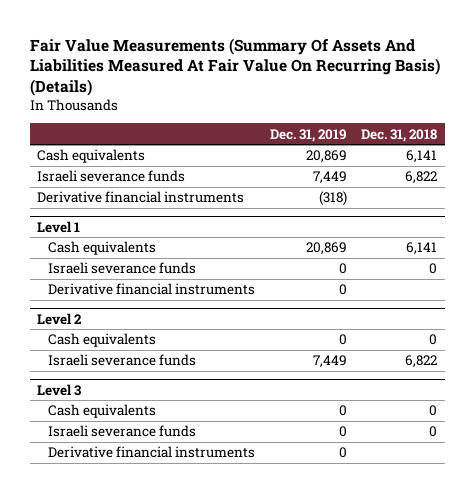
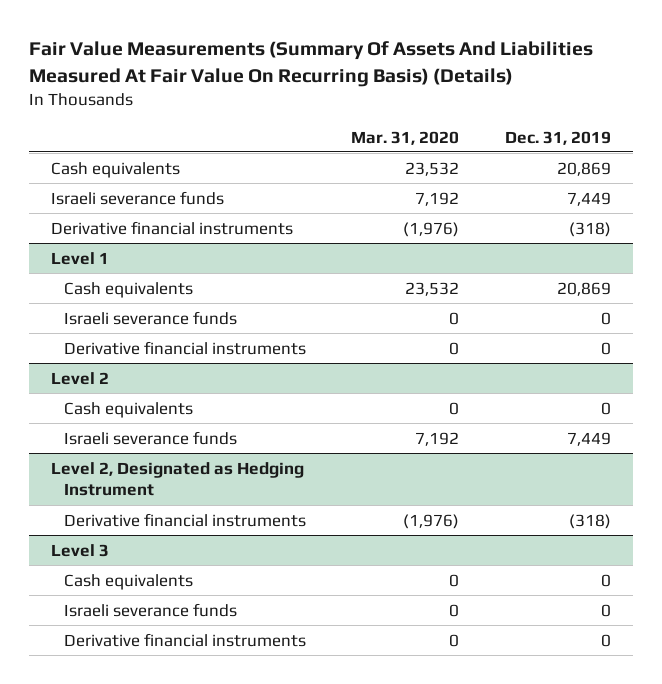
- | Dec. 31, 2019 | Dec. 31, 2018
+ | Mar. 31, 2020 | Dec. 31, 2019
+ Level 2, Designated as Hedging Instrument
+ Derivative financial instruments | (1,976) | (318)

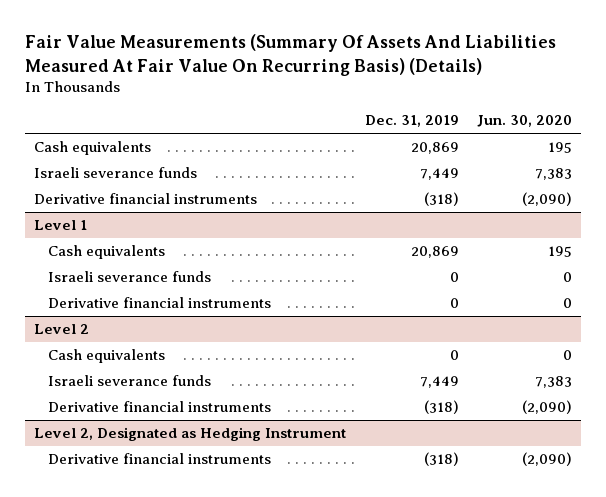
- | Mar. 31, 2020 | Dec. 31, 2019
+ | Dec. 31, 2019 | Jun. 30, 2020
@ Level 2
+ Derivative financial instruments | (318) | (2,090)
- Level 3
- Cash equivalents | 0 | 0
- Israeli severance funds | 0 | 0
- Derivative financial instruments | 0 | 0

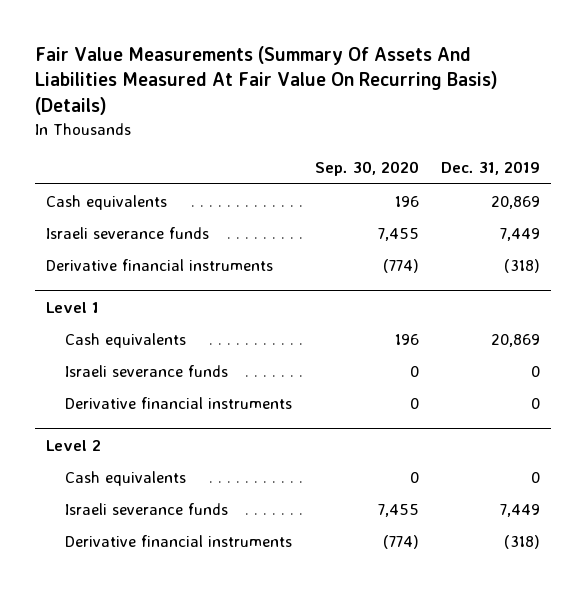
- | Dec. 31, 2019 | Jun. 30, 2020
+ | Sep. 30, 2020 | Dec. 31, 2019
- Level 2, Designated as Hedging Instrument
- Derivative financial instruments | (318) | (2,090)

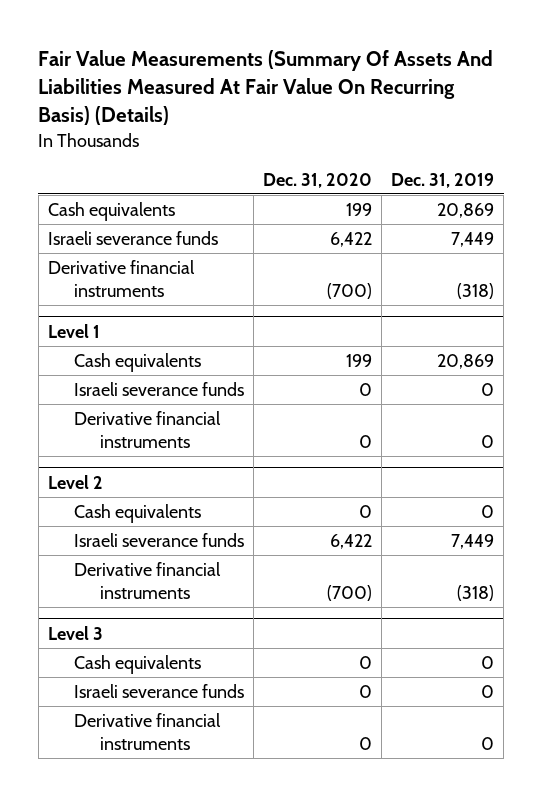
- | Sep. 30, 2020 | Dec. 31, 2019
+ | Dec. 31, 2020 | Dec. 31, 2019
+ Level 3
+ Cash equivalents | 0 | 0
+ Israeli severance funds | 0 | 0
+ Derivative financial instruments | 0 | 0

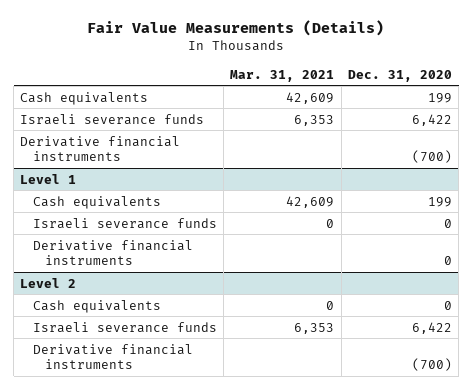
- Fair Value Measurements (Summary Of Assets And Liabilities Measured At Fair Value On Recurring Basis) (Details)
+ Fair Value Measurements (Details)
- | Dec. 31, 2020 | Dec. 31, 2019
+ | Mar. 31, 2021 | Dec. 31, 2020
- Level 3
- Cash equivalents | 0 | 0
- Israeli severance funds | 0 | 0
- Derivative financial instruments | 0 | 0

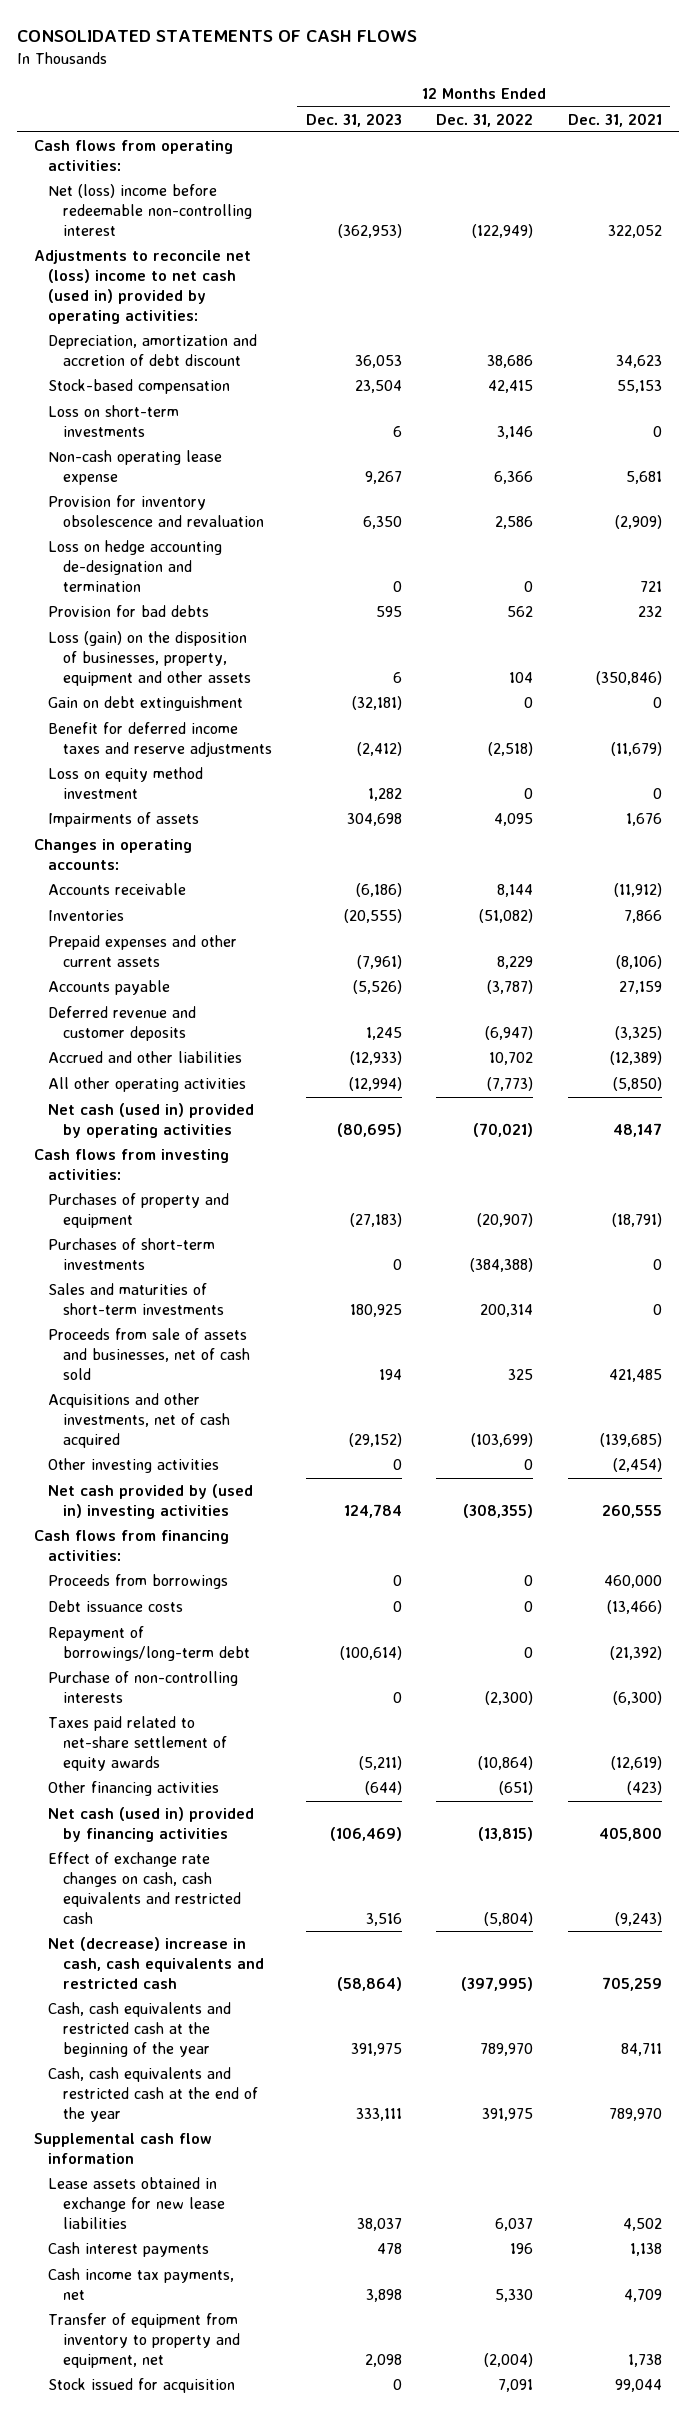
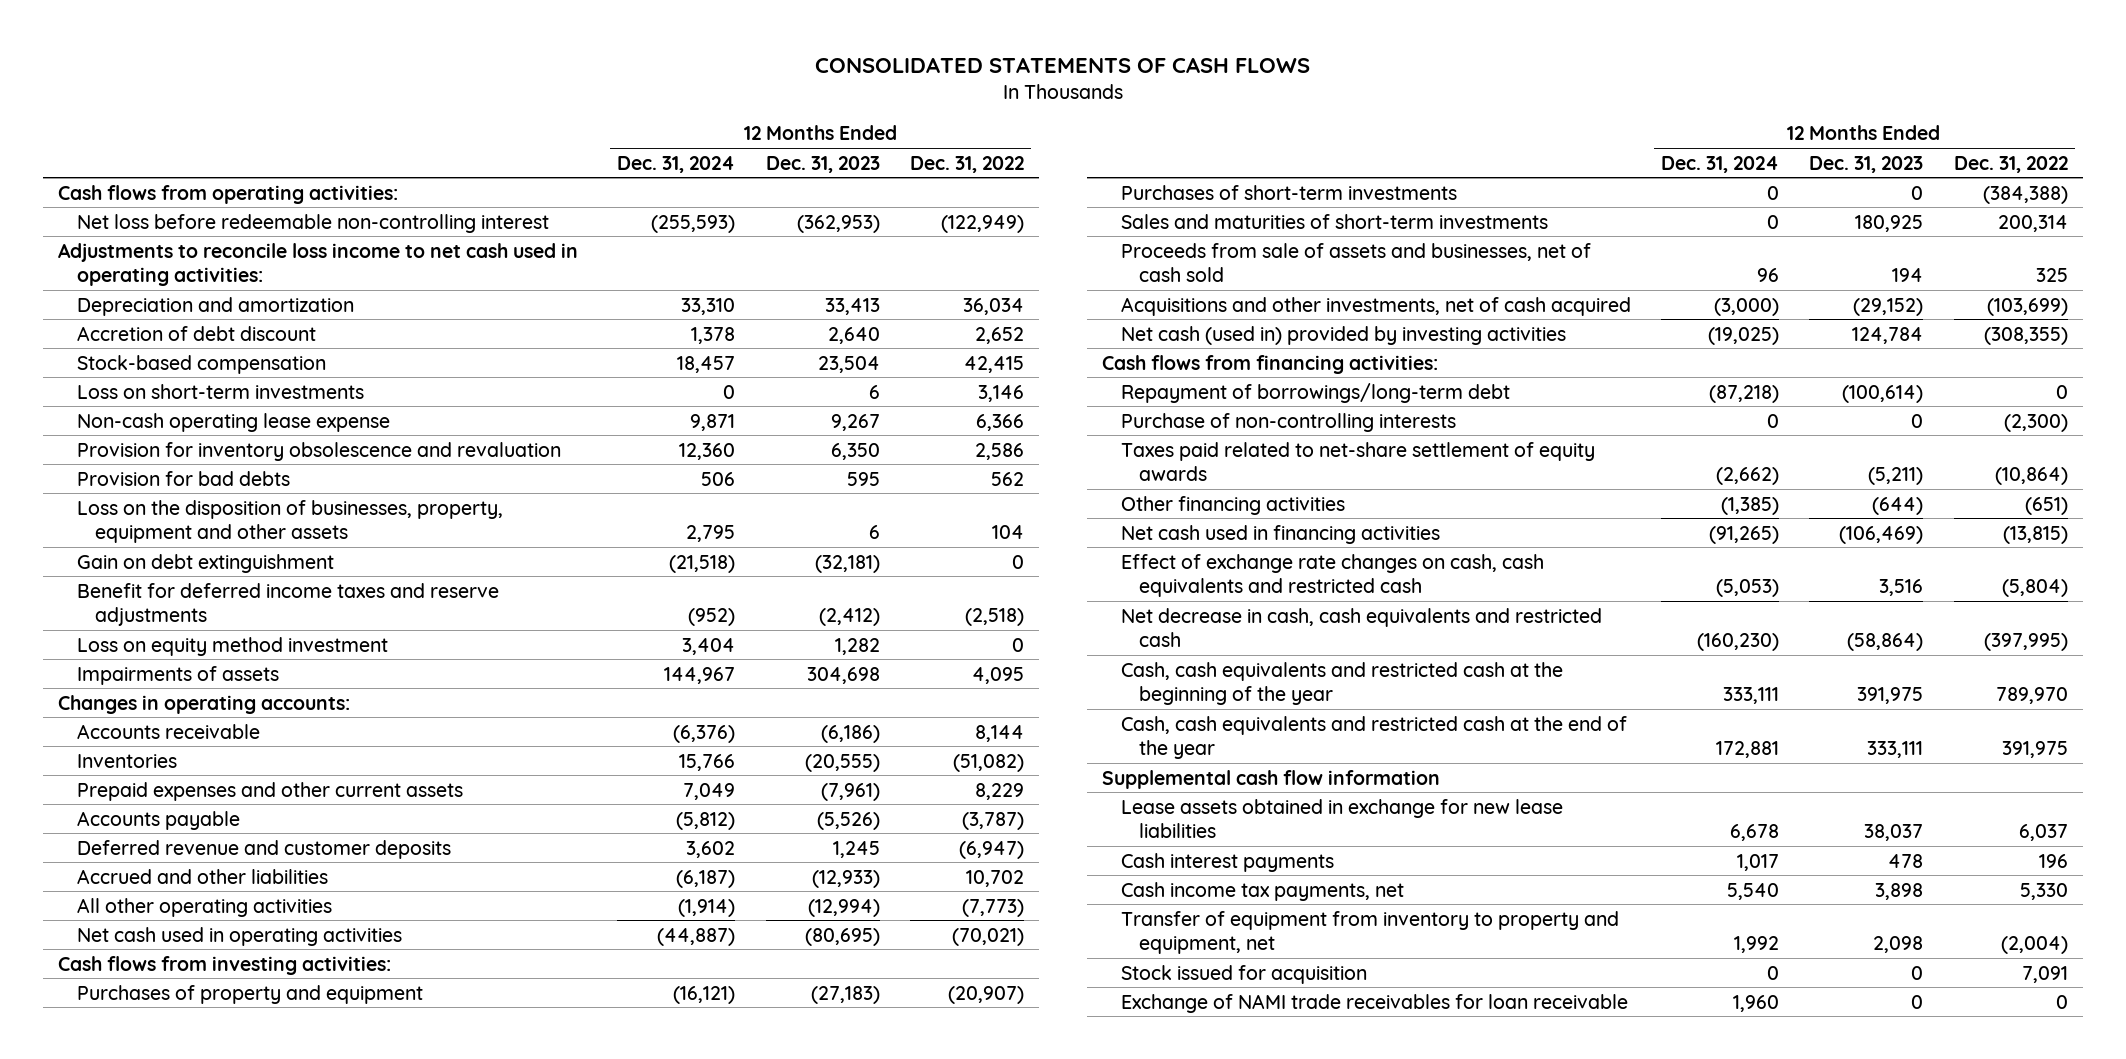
- | 12 Months Ended Dec. 31, 2023 | 12 Months Ended Dec. 31, 2022 | 12 Months Ended Dec. 31, 2021
+ | 12 Months Ended Dec. 31, 2024 | 12 Months Ended Dec. 31, 2023 | 12 Months Ended Dec. 31, 2022
- Net (loss) income before redeemable non-controlling interest | (362,953) | (122,949) | 322,052
- Adjustments to reconcile net (loss) income to net cash (used in) provided by operating activities:
- Depreciation, amortization and accretion of debt discount | 36,053 | 38,686 | 34,623
+ Net loss before redeemable non-controlling interest | (255,593) | (362,953) | (122,949)
+ Adjustments to reconcile loss income to net cash used in operating activities:
+ Depreciation and amortization | 33,310 | 33,413 | 36,034
+ Accretion of debt discount | 1,378 | 2,640 | 2,652
- Loss on hedge accounting de-designation and termination | 0 | 0 | 721
- Loss (gain) on the disposition of businesses, property, equipment and other assets | 6 | 104 | (350,846)
+ Loss on the disposition of businesses, property, equipment and other assets | 2,795 | 6 | 104
- Net cash (used in) provided by operating activities | (80,695) | (70,021) | 48,147
+ Net cash used in operating activities | (44,887) | (80,695) | (70,021)
- Other investing activities | 0 | 0 | (2,454)
- Net cash provided by (used in) investing activities | 124,784 | (308,355) | 260,555
+ Net cash (used in) provided by investing activities | (19,025) | 124,784 | (308,355)
- Proceeds from borrowings | 0 | 0 | 460,000
- Debt issuance costs | 0 | 0 | (13,466)
- Net cash (used in) provided by financing activities | (106,469) | (13,815) | 405,800
+ Net cash used in financing activities | (91,265) | (106,469) | (13,815)
- Net (decrease) increase in cash, cash equivalents and restricted cash | (58,864) | (397,995) | 705,259
+ Net decrease in cash, cash equivalents and restricted cash | (160,230) | (58,864) | (397,995)
+ Exchange of NAMI trade receivables for loan receivable | 1,960 | 0 | 0

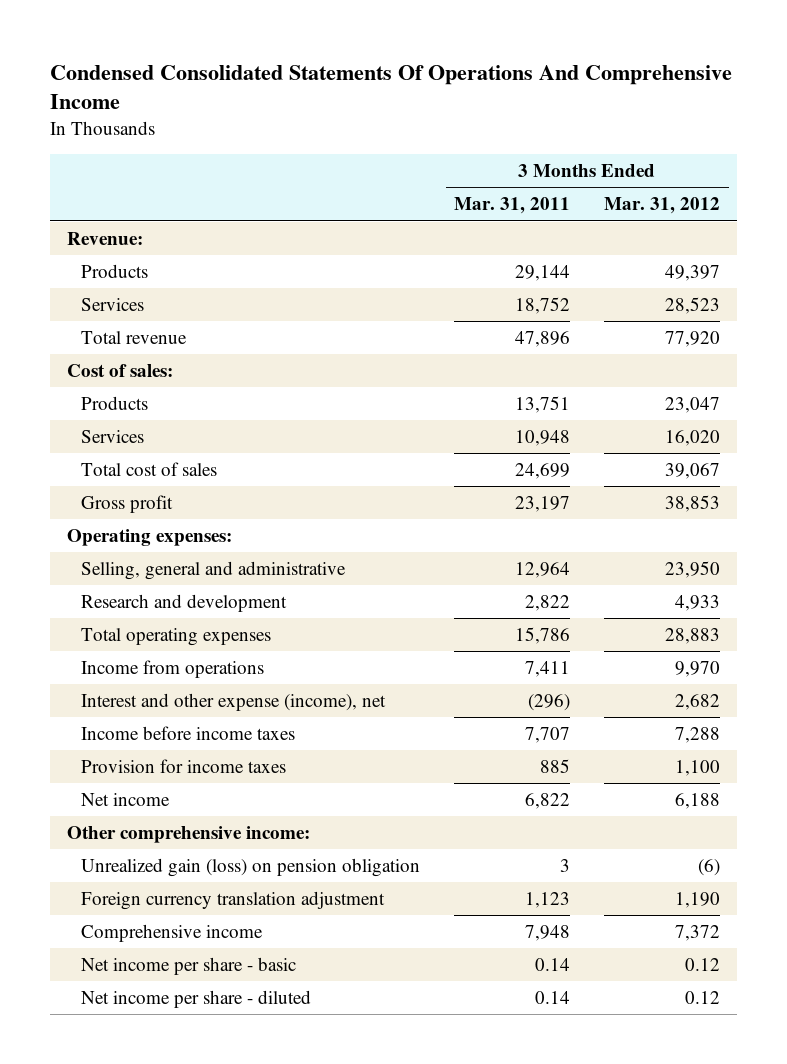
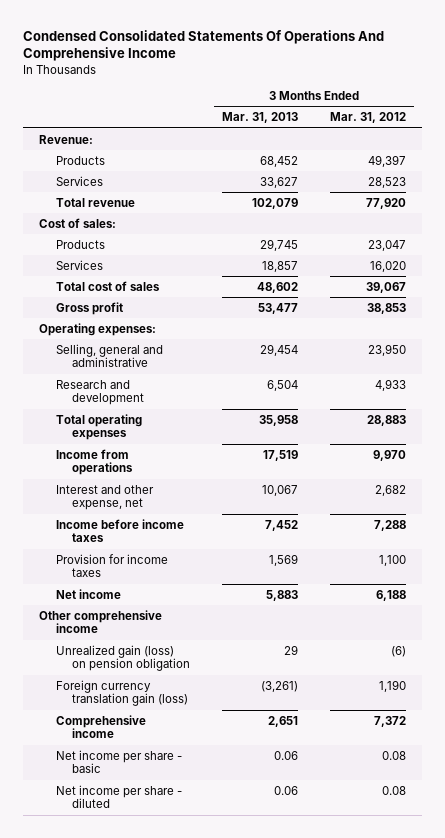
- | 3 Months Ended Mar. 31, 2011 | 3 Months Ended Mar. 31, 2012
+ | 3 Months Ended Mar. 31, 2013 | 3 Months Ended Mar. 31, 2012
- Interest and other expense (income), net | (296) | 2,682
+ Interest and other expense, net | 10,067 | 2,682
- Other comprehensive income:
+ Other comprehensive income
- Foreign currency translation adjustment | 1,123 | 1,190
+ Foreign currency translation gain (loss) | (3,261) | 1,190
- Net income per share - basic | 0.14 | 0.12
- Net income per share - diluted | 0.14 | 0.12
+ Net income per share - basic | 0.06 | 0.08
+ Net income per share - diluted | 0.06 | 0.08

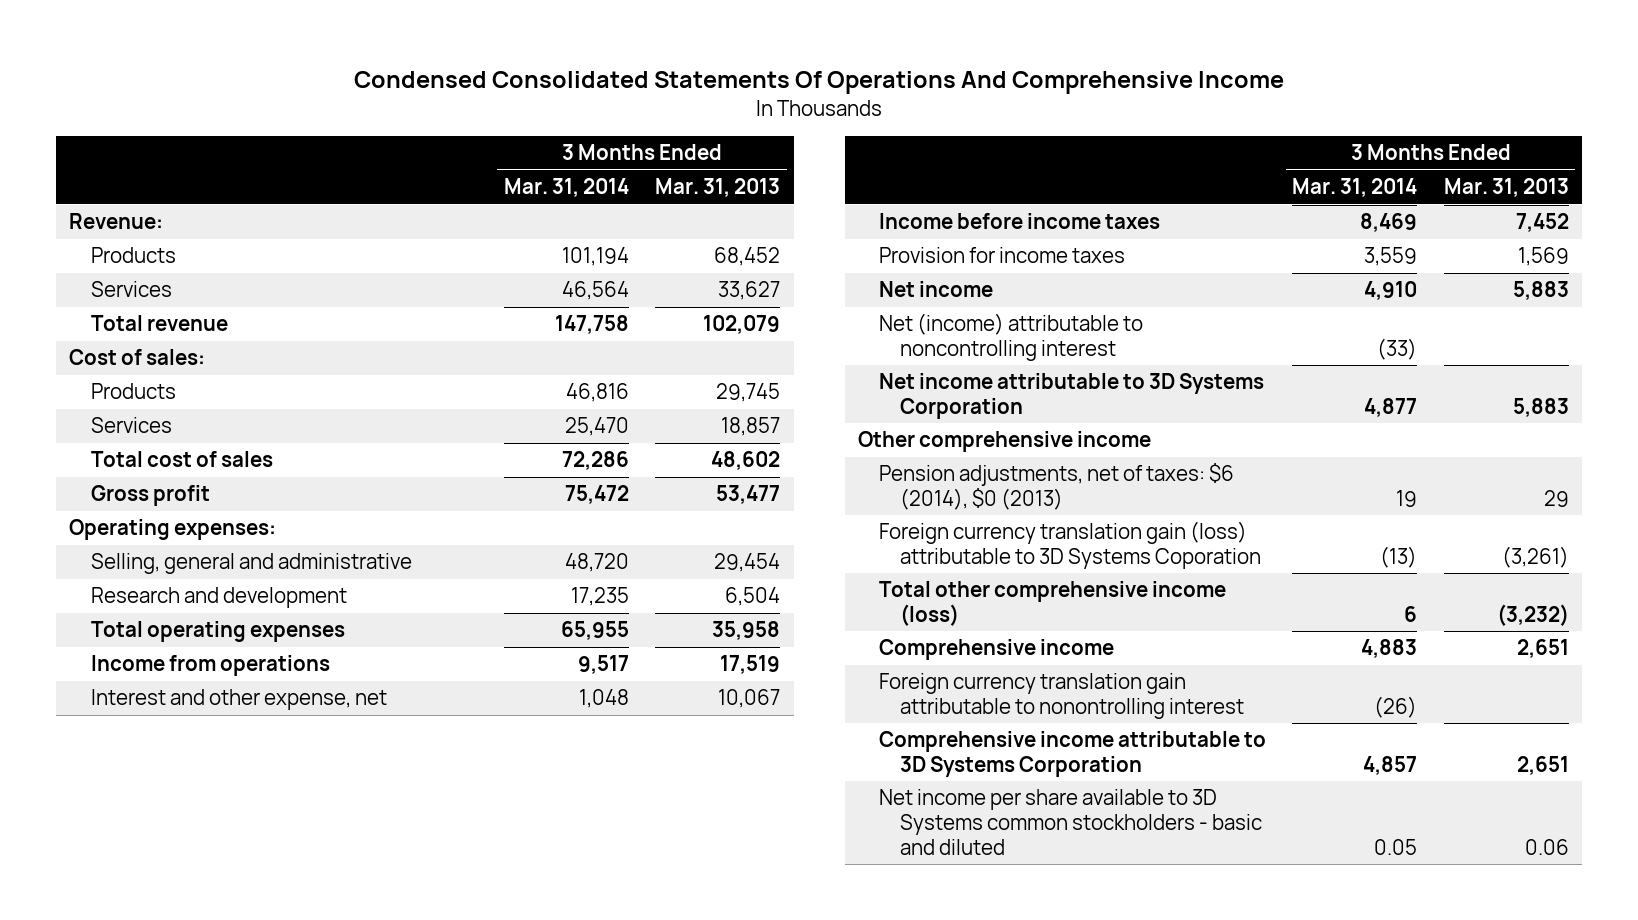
- | 3 Months Ended Mar. 31, 2013 | 3 Months Ended Mar. 31, 2012
+ | 3 Months Ended Mar. 31, 2014 | 3 Months Ended Mar. 31, 2013
+ Net (income) attributable to noncontrolling interest | (33) |
+ Net income attributable to 3D Systems Corporation | 4,877 | 5,883
- Unrealized gain (loss) on pension obligation | 29 | (6)
- Foreign currency translation gain (loss) | (3,261) | 1,190
+ Pension adjustments, net of taxes: $6 (2014), $0 (2013) | 19 | 29
+ Foreign currency translation gain (loss) attributable to 3D Systems Coporation | (13) | (3,261)
+ Total other comprehensive income (loss) | 6 | (3,232)
- Net income per share - basic | 0.06 | 0.08
- Net income per share - diluted | 0.06 | 0.08
+ Foreign currency translation gain attributable to nonontrolling interest | (26) |
+ Comprehensive income attributable to 3D Systems Corporation | 4,857 | 2,651
+ Net income per share available to 3D Systems common stockholders - basic and diluted | 0.05 | 0.06

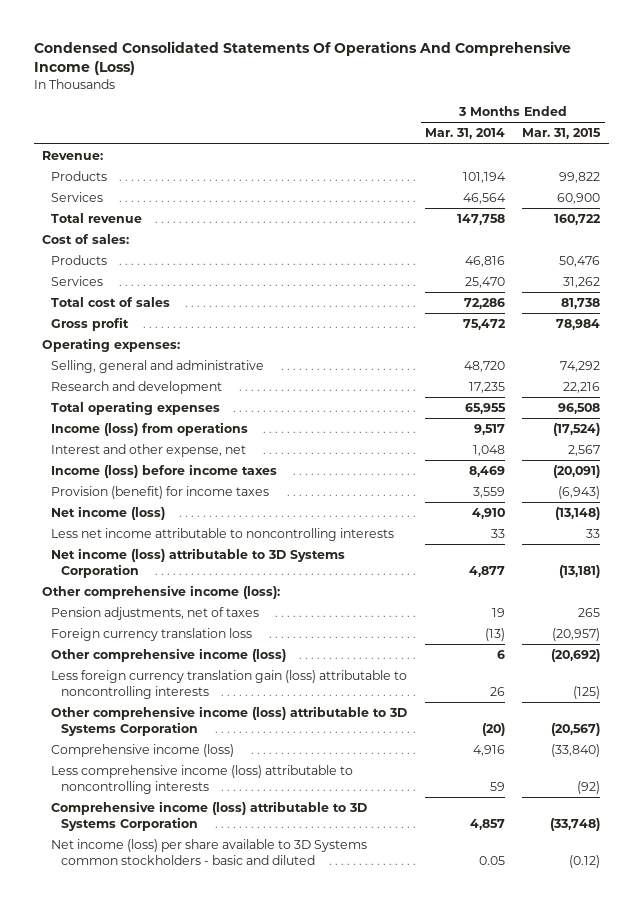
- Condensed Consolidated Statements Of Operations And Comprehensive Income
+ Condensed Consolidated Statements Of Operations And Comprehensive Income (Loss)
- | 3 Months Ended Mar. 31, 2014 | 3 Months Ended Mar. 31, 2013
+ | 3 Months Ended Mar. 31, 2014 | 3 Months Ended Mar. 31, 2015
- Income from operations | 9,517 | 17,519
+ Income (loss) from operations | 9,517 | (17,524)
- Income before income taxes | 8,469 | 7,452
- Provision for income taxes | 3,559 | 1,569
- Net income | 4,910 | 5,883
- Net (income) attributable to noncontrolling interest | (33) |
- Net income attributable to 3D Systems Corporation | 4,877 | 5,883
- Other comprehensive income
- Pension adjustments, net of taxes: $6 (2014), $0 (2013) | 19 | 29
- Foreign currency translation gain (loss) attributable to 3D Systems Coporation | (13) | (3,261)
- Total other comprehensive income (loss) | 6 | (3,232)
- Comprehensive income | 4,883 | 2,651
- Foreign currency translation gain attributable to nonontrolling interest | (26) |
- Comprehensive income attributable to 3D Systems Corporation | 4,857 | 2,651
- Net income per share available to 3D Systems common stockholders - basic and diluted | 0.05 | 0.06
+ Income (loss) before income taxes | 8,469 | (20,091)
+ Provision (benefit) for income taxes | 3,559 | (6,943)
+ Net income (loss) | 4,910 | (13,148)
+ Less net income attributable to noncontrolling interests | 33 | 33
+ Net income (loss) attributable to 3D Systems Corporation | 4,877 | (13,181)
+ Other comprehensive income (loss):
+ Pension adjustments, net of taxes | 19 | 265
+ Foreign currency translation loss | (13) | (20,957)
+ Other comprehensive income (loss) | 6 | (20,692)
+ Less foreign currency translation gain (loss) attributable to noncontrolling interests | 26 | (125)
+ Other comprehensive income (loss) attributable to 3D Systems Corporation | (20) | (20,567)
+ Comprehensive income (loss) | 4,916 | (33,840)
+ Less comprehensive income (loss) attributable to noncontrolling interests | 59 | (92)
+ Comprehensive income (loss) attributable to 3D Systems Corporation | 4,857 | (33,748)
+ Net income (loss) per share available to 3D Systems common stockholders - basic and diluted | 0.05 | (0.12)

